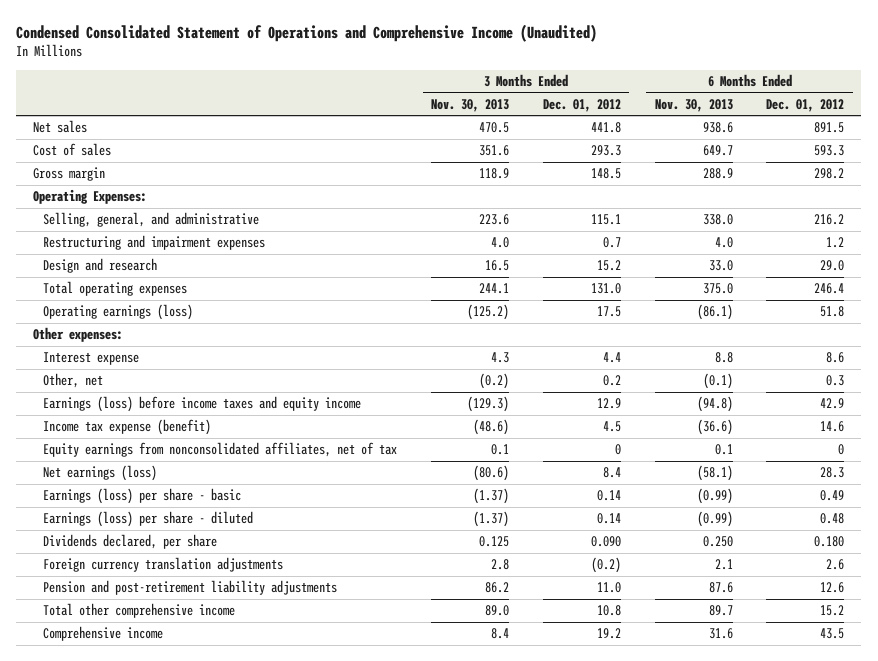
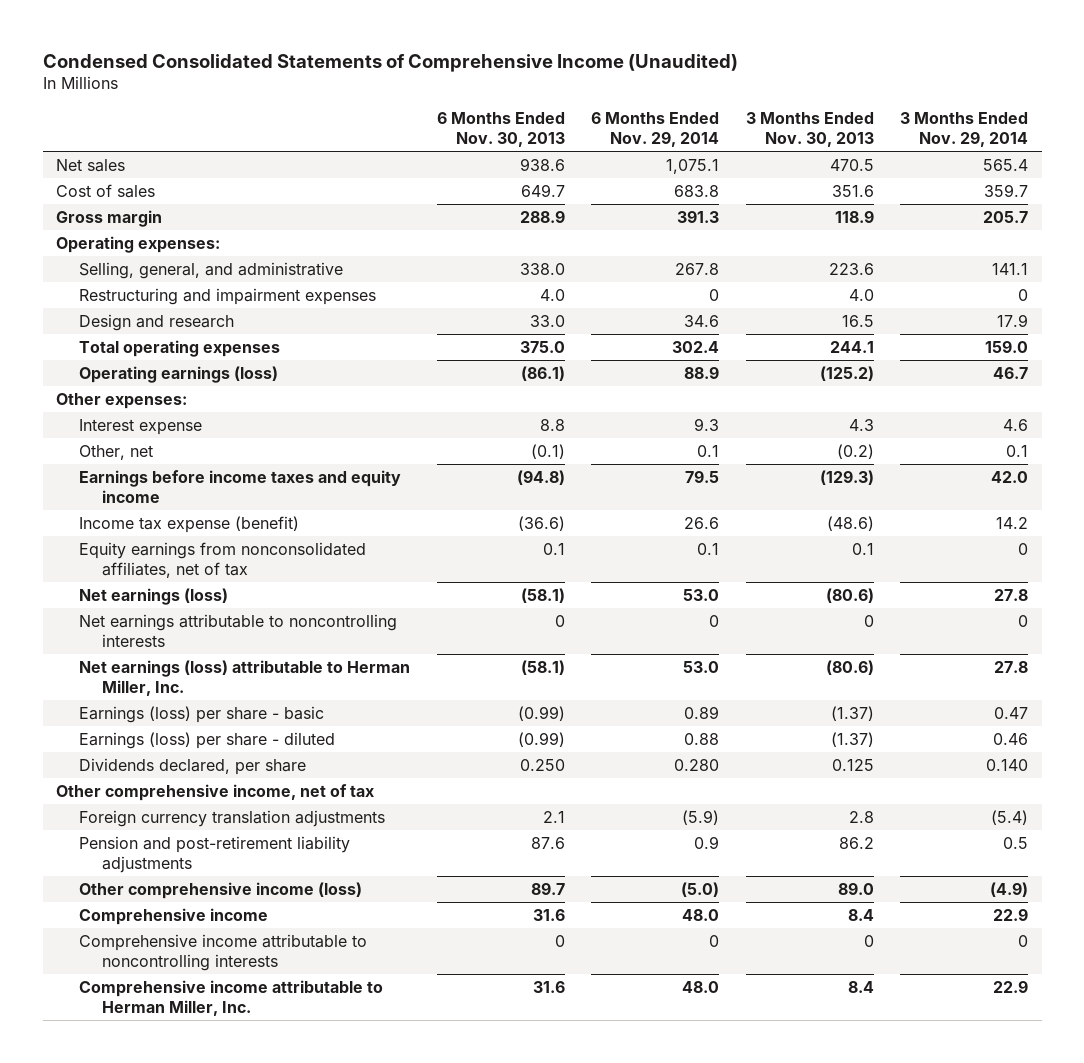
- Condensed Consolidated Statement of Operations and Comprehensive Income (Unaudited)
+ Condensed Consolidated Statements of Comprehensive Income (Unaudited)
- | 3 Months Ended Nov. 30, 2013 | 3 Months Ended Dec. 01, 2012 | 6 Months Ended Nov. 30, 2013 | 6 Months Ended Dec. 01, 2012
+ | 6 Months Ended Nov. 30, 2013 | 6 Months Ended Nov. 29, 2014 | 3 Months Ended Nov. 30, 2013 | 3 Months Ended Nov. 29, 2014
- Operating Expenses:
+ Operating expenses:
- Earnings (loss) before income taxes and equity income | (129.3) | 12.9 | (94.8) | 42.9
+ Earnings before income taxes and equity income | (94.8) | 79.5 | (129.3) | 42.0
+ Net earnings attributable to noncontrolling interests | 0 | 0 | 0 | 0
+ Net earnings (loss) attributable to Herman Miller, Inc. | (58.1) | 53.0 | (80.6) | 27.8
+ Other comprehensive income, net of tax
- Total other comprehensive income | 89.0 | 10.8 | 89.7 | 15.2
+ Other comprehensive income (loss) | 89.7 | (5.0) | 89.0 | (4.9)
+ Comprehensive income attributable to noncontrolling interests | 0 | 0 | 0 | 0
+ Comprehensive income attributable to Herman Miller, Inc. | 31.6 | 48.0 | 8.4 | 22.9

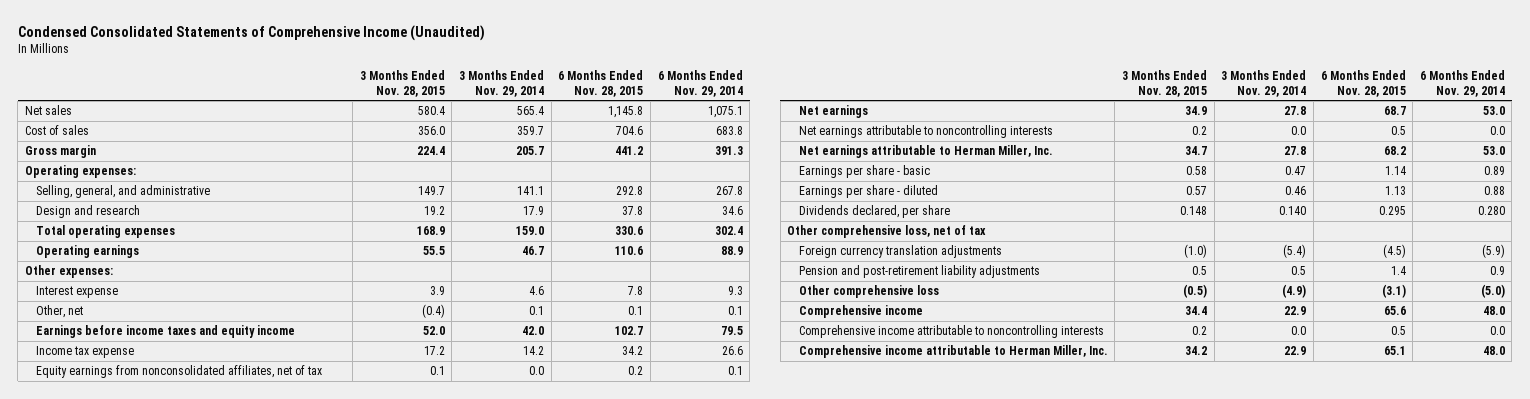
- | 6 Months Ended Nov. 30, 2013 | 6 Months Ended Nov. 29, 2014 | 3 Months Ended Nov. 30, 2013 | 3 Months Ended Nov. 29, 2014
+ | 3 Months Ended Nov. 28, 2015 | 3 Months Ended Nov. 29, 2014 | 6 Months Ended Nov. 28, 2015 | 6 Months Ended Nov. 29, 2014
- Restructuring and impairment expenses | 4.0 | 0 | 4.0 | 0
- Operating earnings (loss) | (86.1) | 88.9 | (125.2) | 46.7
+ Operating earnings | 55.5 | 46.7 | 110.6 | 88.9
- Income tax expense (benefit) | (36.6) | 26.6 | (48.6) | 14.2
- Equity earnings from nonconsolidated affiliates, net of tax | 0.1 | 0.1 | 0.1 | 0
- Net earnings (loss) | (58.1) | 53.0 | (80.6) | 27.8
- Net earnings attributable to noncontrolling interests | 0 | 0 | 0 | 0
- Net earnings (loss) attributable to Herman Miller, Inc. | (58.1) | 53.0 | (80.6) | 27.8
- Earnings (loss) per share - basic | (0.99) | 0.89 | (1.37) | 0.47
- Earnings (loss) per share - diluted | (0.99) | 0.88 | (1.37) | 0.46
+ Income tax expense | 17.2 | 14.2 | 34.2 | 26.6
+ Equity earnings from nonconsolidated affiliates, net of tax | 0.1 | 0.0 | 0.2 | 0.1
+ Net earnings | 34.9 | 27.8 | 68.7 | 53.0
+ Net earnings attributable to noncontrolling interests | 0.2 | 0.0 | 0.5 | 0.0
+ Net earnings attributable to Herman Miller, Inc. | 34.7 | 27.8 | 68.2 | 53.0
+ Earnings per share - basic | 0.58 | 0.47 | 1.14 | 0.89
+ Earnings per share - diluted | 0.57 | 0.46 | 1.13 | 0.88
- Other comprehensive income, net of tax
+ Other comprehensive loss, net of tax
- Other comprehensive income (loss) | 89.7 | (5.0) | 89.0 | (4.9)
+ Other comprehensive loss | (0.5) | (4.9) | (3.1) | (5.0)
- Comprehensive income attributable to noncontrolling interests | 0 | 0 | 0 | 0
+ Comprehensive income attributable to noncontrolling interests | 0.2 | 0.0 | 0.5 | 0.0

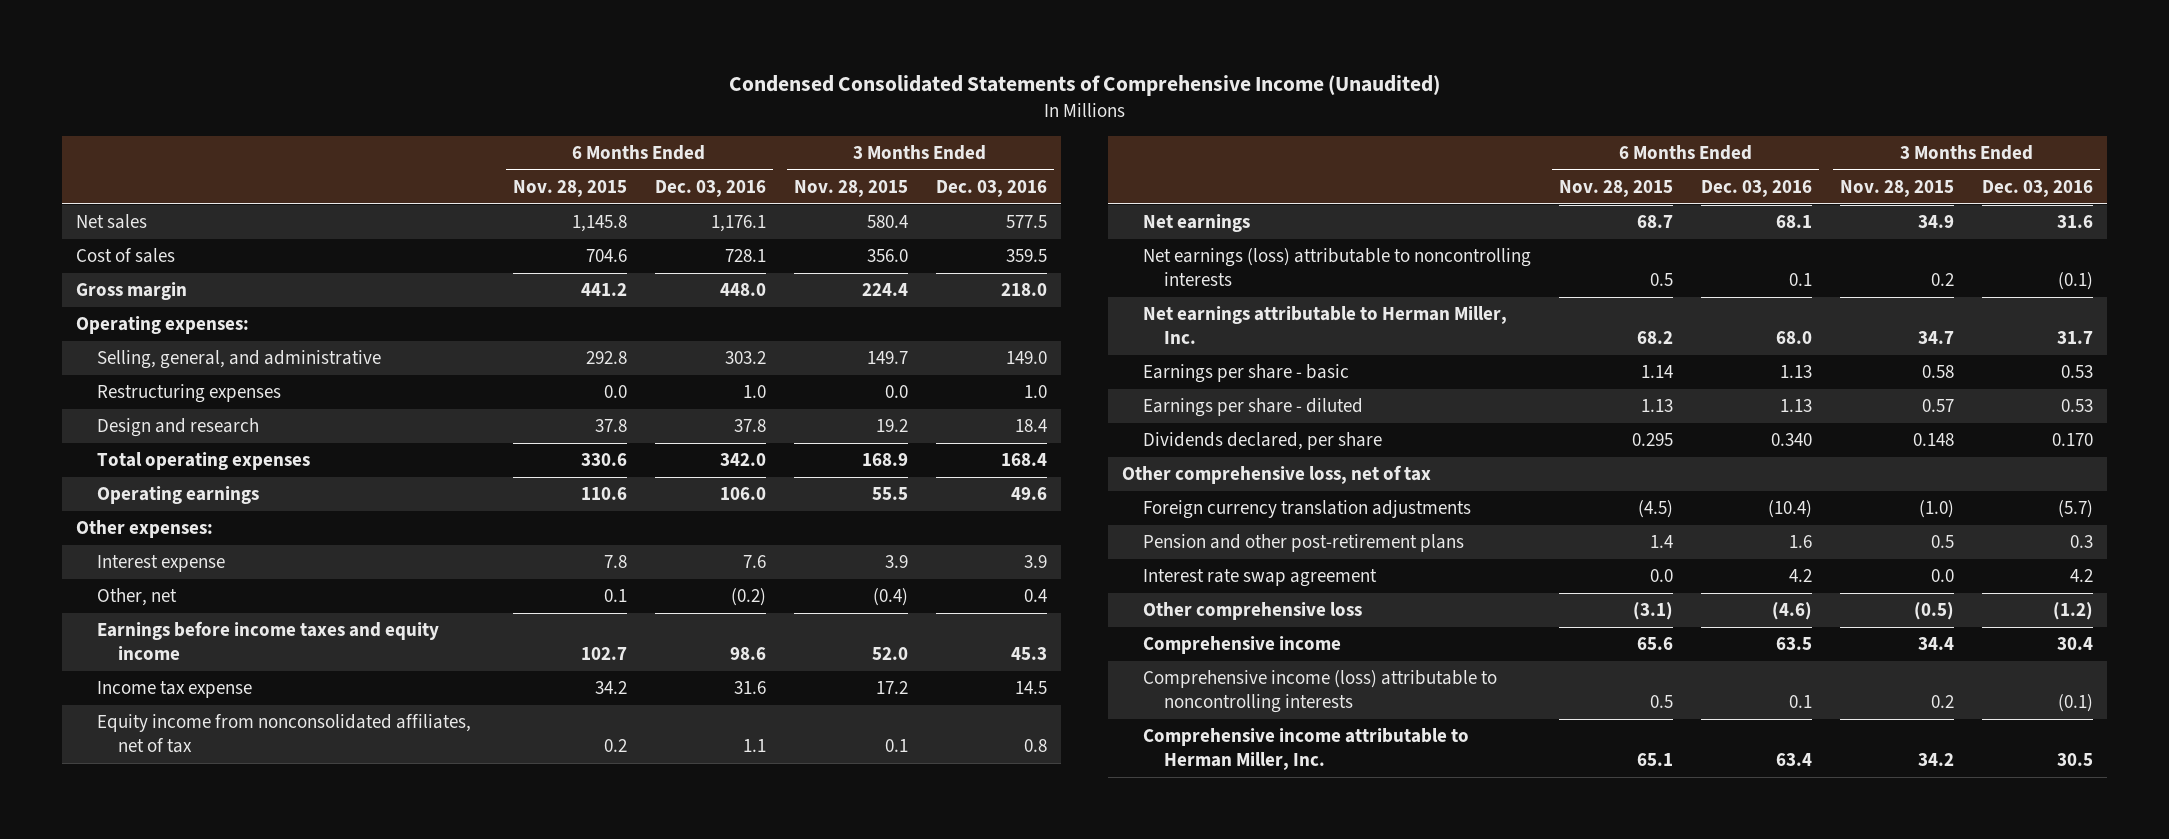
- | 3 Months Ended Nov. 28, 2015 | 3 Months Ended Nov. 29, 2014 | 6 Months Ended Nov. 28, 2015 | 6 Months Ended Nov. 29, 2014
+ | 6 Months Ended Nov. 28, 2015 | 6 Months Ended Dec. 03, 2016 | 3 Months Ended Nov. 28, 2015 | 3 Months Ended Dec. 03, 2016
+ Restructuring expenses | 0.0 | 1.0 | 0.0 | 1.0
- Equity earnings from nonconsolidated affiliates, net of tax | 0.1 | 0.0 | 0.2 | 0.1
+ Equity income from nonconsolidated affiliates, net of tax | 0.2 | 1.1 | 0.1 | 0.8
- Net earnings attributable to noncontrolling interests | 0.2 | 0.0 | 0.5 | 0.0
+ Net earnings (loss) attributable to noncontrolling interests | 0.5 | 0.1 | 0.2 | (0.1)
- Pension and post-retirement liability adjustments | 0.5 | 0.5 | 1.4 | 0.9
+ Pension and other post-retirement plans | 1.4 | 1.6 | 0.5 | 0.3
+ Interest rate swap agreement | 0.0 | 4.2 | 0.0 | 4.2
- Comprehensive income attributable to noncontrolling interests | 0.2 | 0.0 | 0.5 | 0.0
+ Comprehensive income (loss) attributable to noncontrolling interests | 0.5 | 0.1 | 0.2 | (0.1)

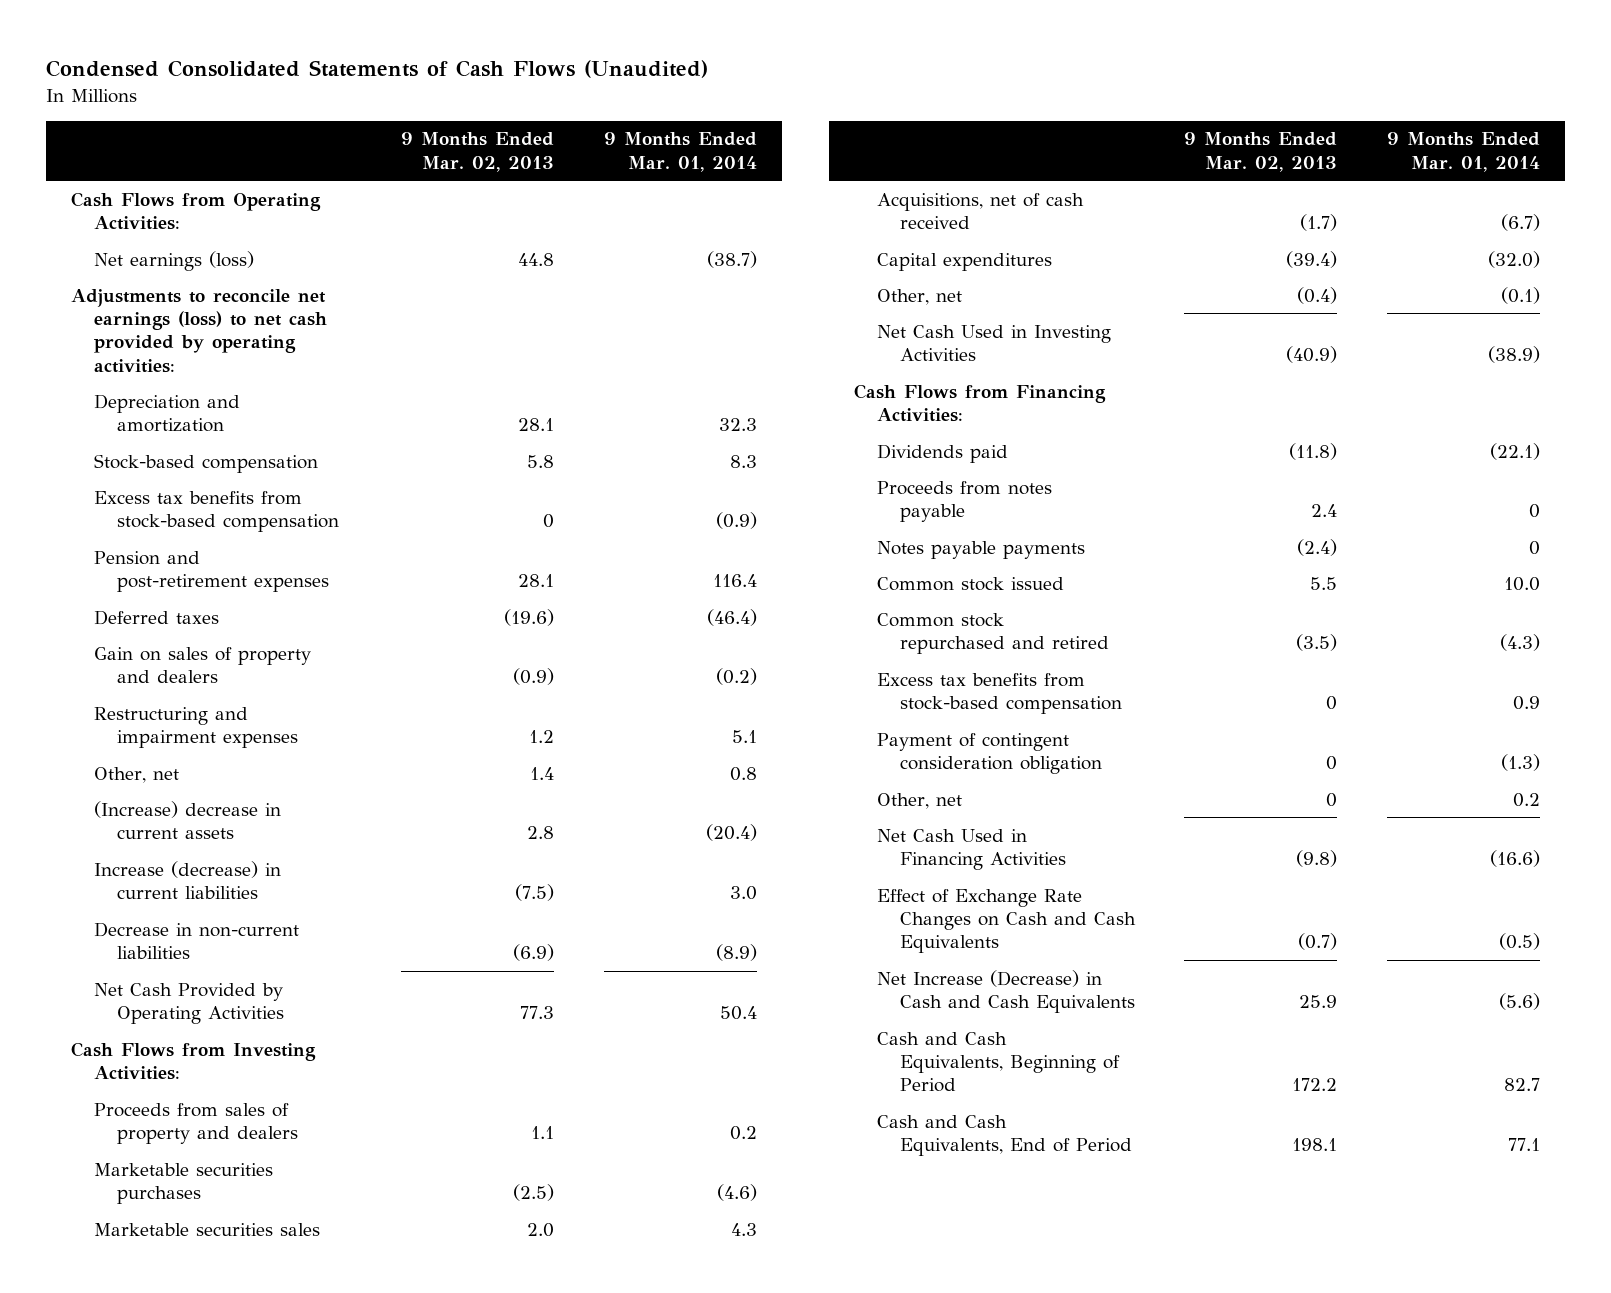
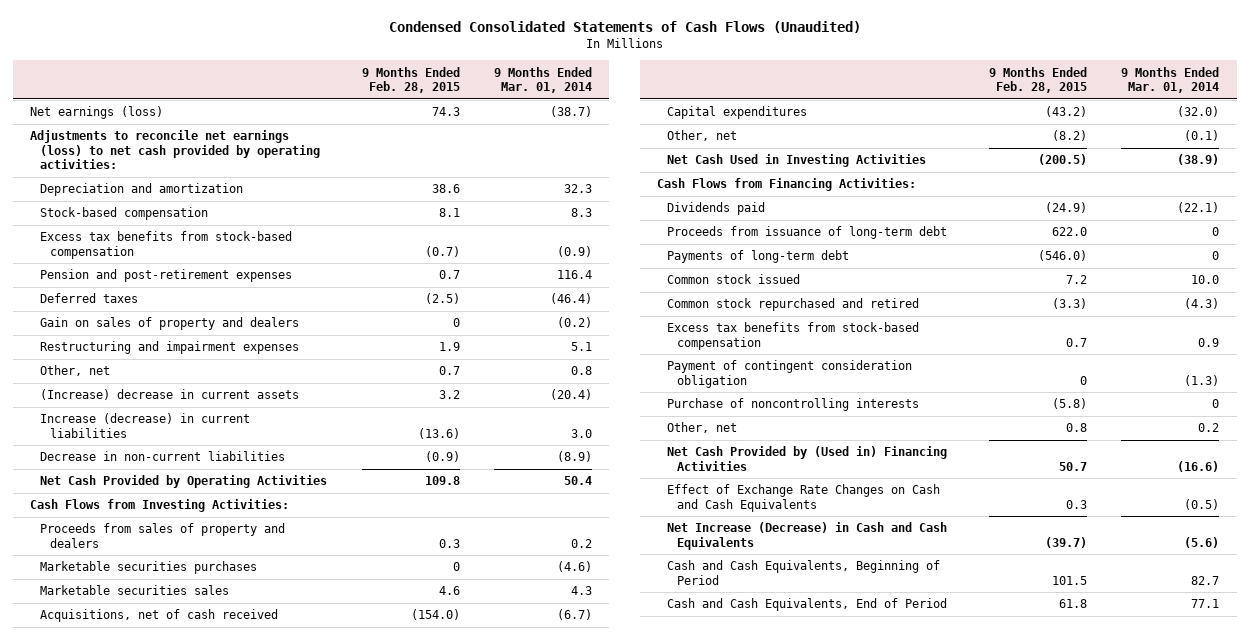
- | 9 Months Ended Mar. 02, 2013 | 9 Months Ended Mar. 01, 2014
+ | 9 Months Ended Feb. 28, 2015 | 9 Months Ended Mar. 01, 2014
- Cash Flows from Operating Activities:
- Proceeds from notes payable | 2.4 | 0
- Notes payable payments | (2.4) | 0
+ Proceeds from issuance of long-term debt | 622.0 | 0
+ Payments of long-term debt | (546.0) | 0
+ Purchase of noncontrolling interests | (5.8) | 0
- Net Cash Used in Financing Activities | (9.8) | (16.6)
+ Net Cash Provided by (Used in) Financing Activities | 50.7 | (16.6)

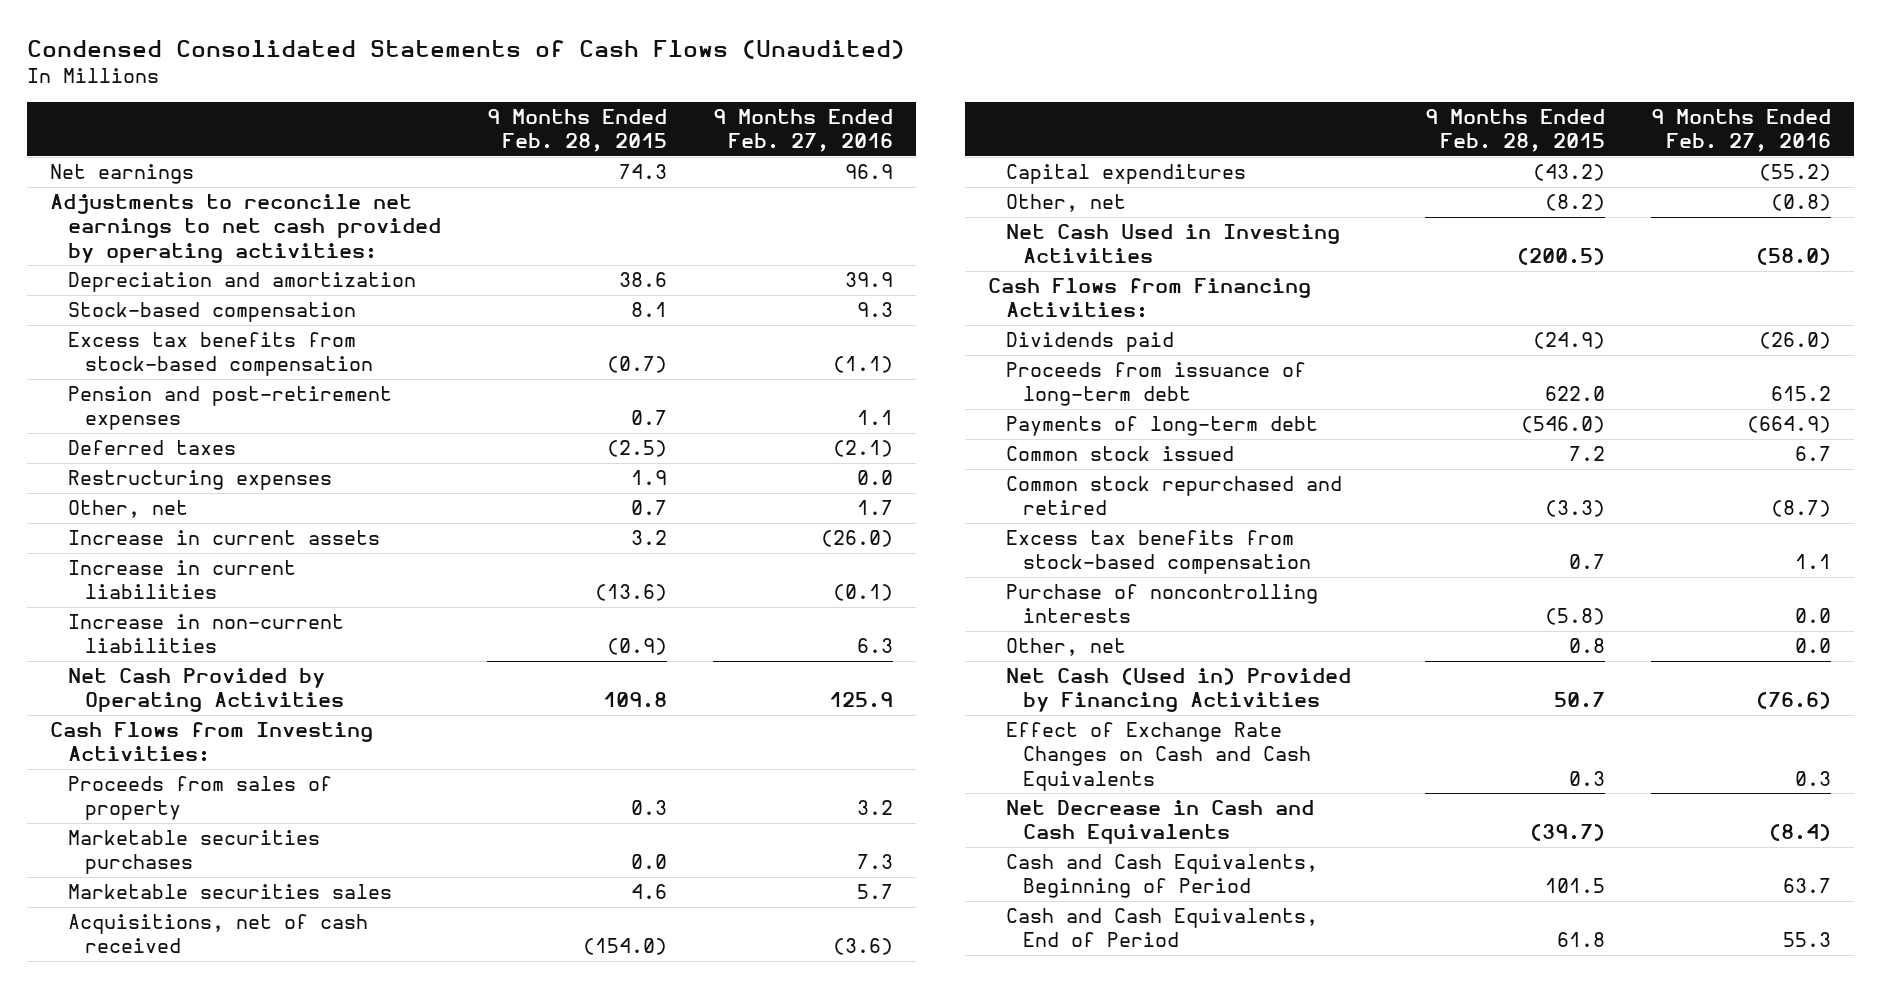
- | 9 Months Ended Feb. 28, 2015 | 9 Months Ended Mar. 01, 2014
+ | 9 Months Ended Feb. 28, 2015 | 9 Months Ended Feb. 27, 2016
- Net earnings (loss) | 74.3 | (38.7)
- Adjustments to reconcile net earnings (loss) to net cash provided by operating activities:
+ Net earnings | 74.3 | 96.9
+ Adjustments to reconcile net earnings to net cash provided by operating activities:
- Gain on sales of property and dealers | 0 | (0.2)
- Restructuring and impairment expenses | 1.9 | 5.1
+ Restructuring expenses | 1.9 | 0.0
- (Increase) decrease in current assets | 3.2 | (20.4)
- Increase (decrease) in current liabilities | (13.6) | 3.0
- Decrease in non-current liabilities | (0.9) | (8.9)
+ Increase in current assets | 3.2 | (26.0)
+ Increase in current liabilities | (13.6) | (0.1)
+ Increase in non-current liabilities | (0.9) | 6.3
- Proceeds from sales of property and dealers | 0.3 | 0.2
- Marketable securities purchases | 0 | (4.6)
+ Proceeds from sales of property | 0.3 | 3.2
+ Marketable securities purchases | 0.0 | 7.3
- Payment of contingent consideration obligation | 0 | (1.3)
- Net Cash Provided by (Used in) Financing Activities | 50.7 | (16.6)
+ Net Cash (Used in) Provided by Financing Activities | 50.7 | (76.6)
- Net Increase (Decrease) in Cash and Cash Equivalents | (39.7) | (5.6)
+ Net Decrease in Cash and Cash Equivalents | (39.7) | (8.4)

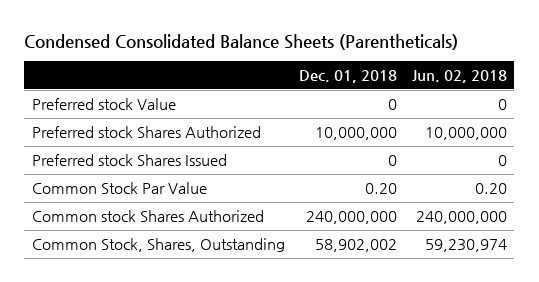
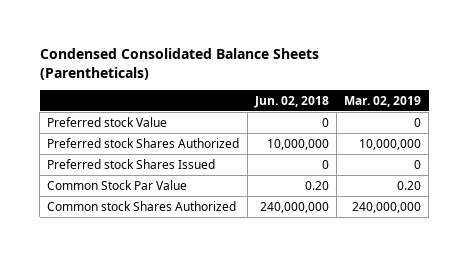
- | Dec. 01, 2018 | Jun. 02, 2018
+ | Jun. 02, 2018 | Mar. 02, 2019
- Common Stock, Shares, Outstanding | 58,902,002 | 59,230,974

